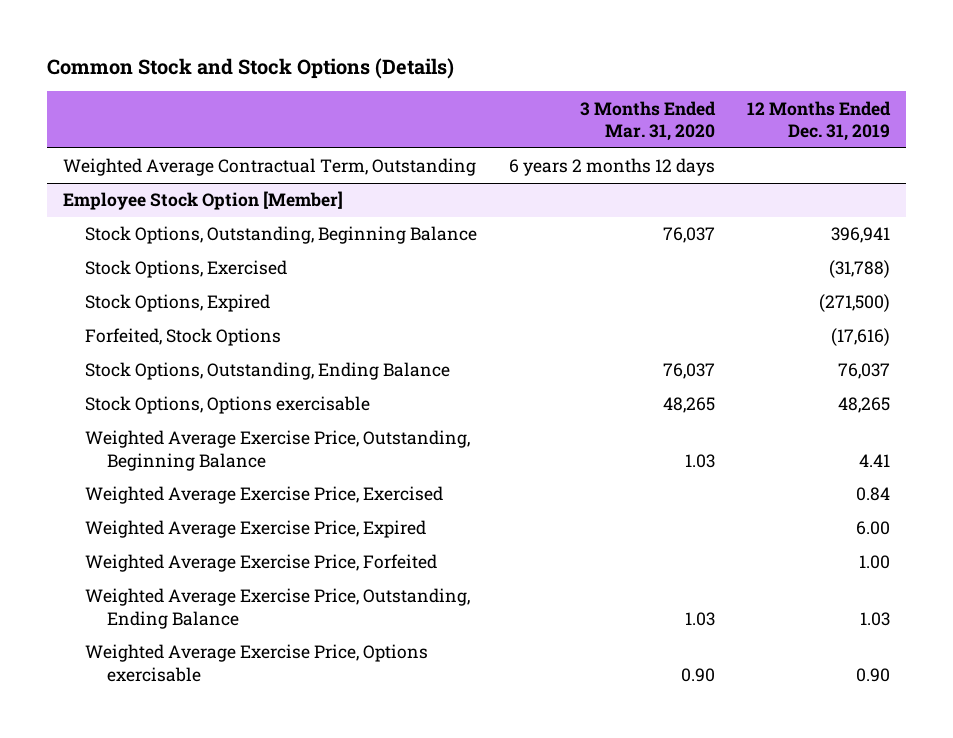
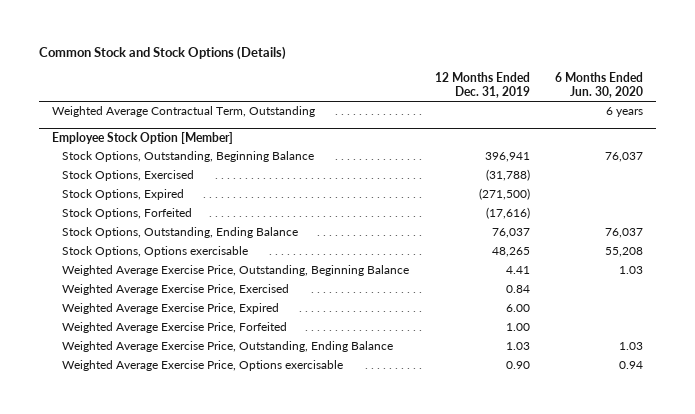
- | 3 Months Ended Mar. 31, 2020 | 12 Months Ended Dec. 31, 2019
+ | 12 Months Ended Dec. 31, 2019 | 6 Months Ended Jun. 30, 2020
@ Employee Stock Option [Member]
- Forfeited, Stock Options | | (17,616)
+ Stock Options, Forfeited | (17,616) |

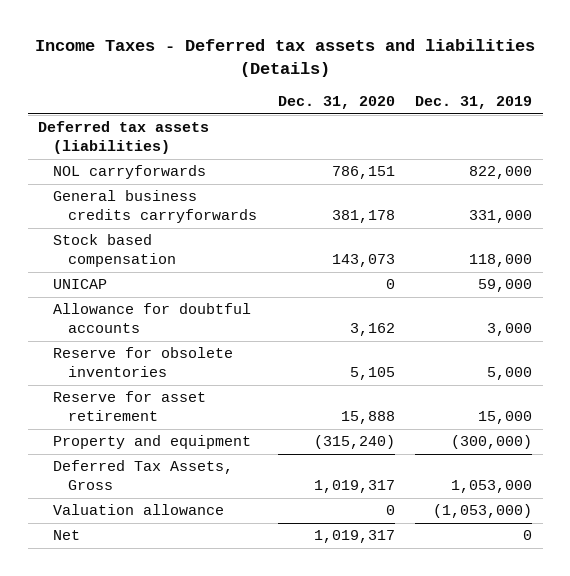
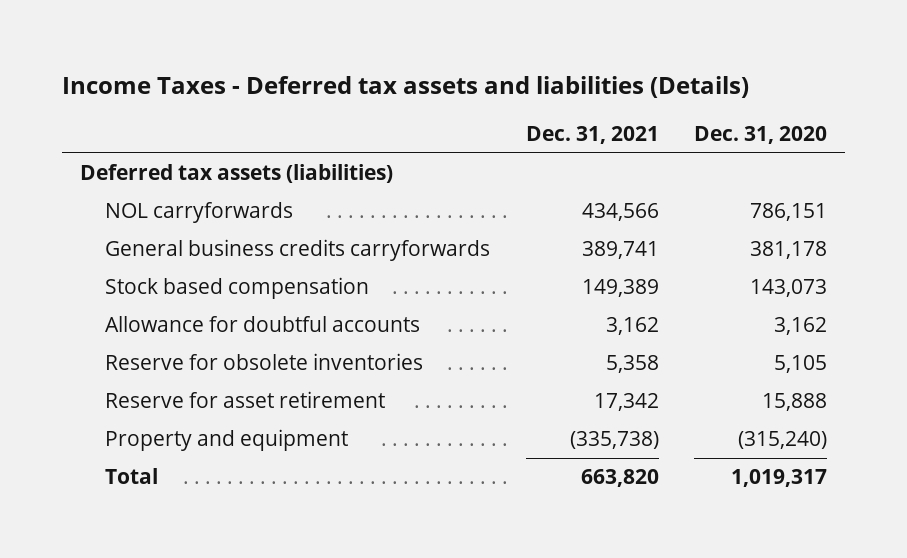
- | Dec. 31, 2020 | Dec. 31, 2019
+ | Dec. 31, 2021 | Dec. 31, 2020
- UNICAP | 0 | 59,000
- Deferred Tax Assets, Gross | 1,019,317 | 1,053,000
- Valuation allowance | 0 | (1,053,000)
- Net | 1,019,317 | 0
+ Total | 663,820 | 1,019,317

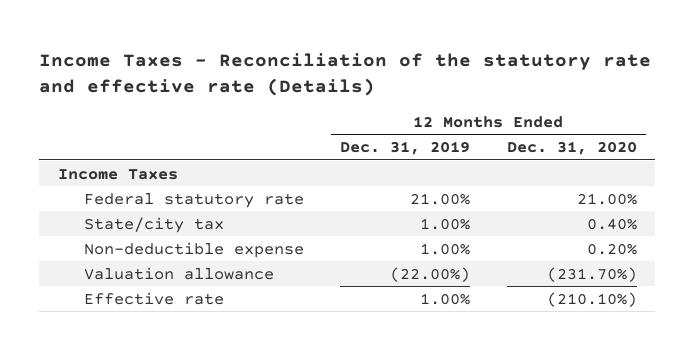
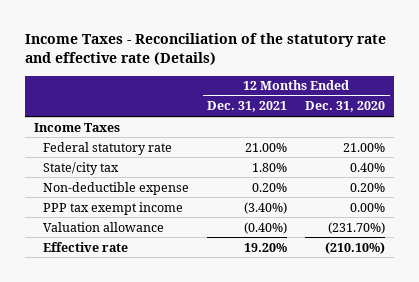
- | 12 Months Ended Dec. 31, 2019 | 12 Months Ended Dec. 31, 2020
+ | 12 Months Ended Dec. 31, 2021 | 12 Months Ended Dec. 31, 2020
+ PPP tax exempt income | (3.40%) | 0.00%

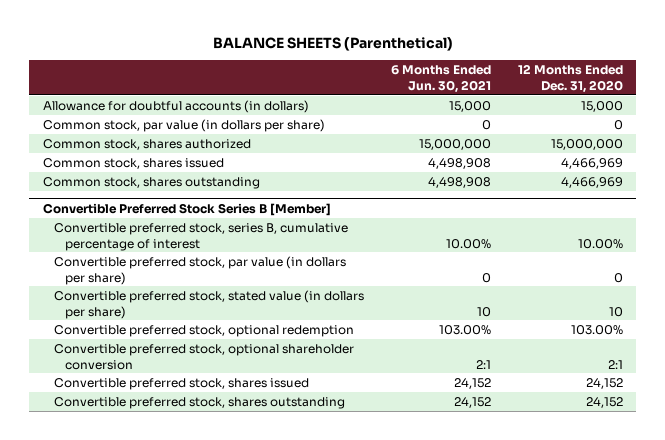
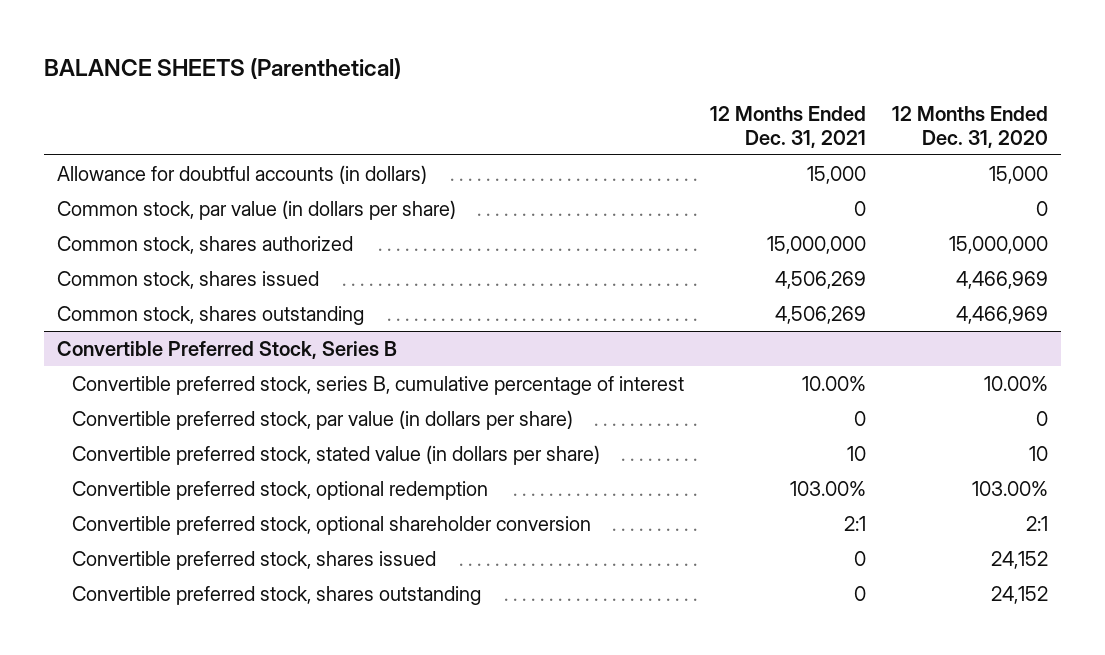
- | 6 Months Ended Jun. 30, 2021 | 12 Months Ended Dec. 31, 2020
+ | 12 Months Ended Dec. 31, 2021 | 12 Months Ended Dec. 31, 2020
- Convertible Preferred Stock Series B [Member]
+ Convertible Preferred Stock, Series B

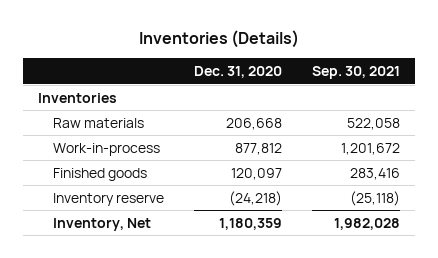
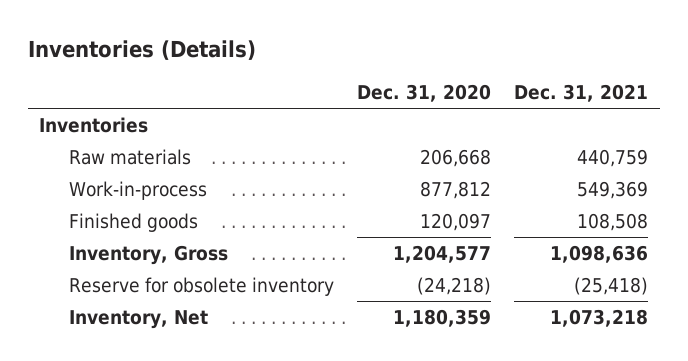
- | Dec. 31, 2020 | Sep. 30, 2021
+ | Dec. 31, 2020 | Dec. 31, 2021
- Inventory reserve | (24,218) | (25,118)
+ Inventory, Gross | 1,204,577 | 1,098,636
+ Reserve for obsolete inventory | (24,218) | (25,418)

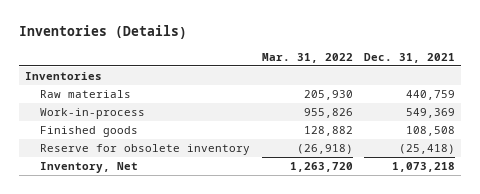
- | Dec. 31, 2020 | Dec. 31, 2021
+ | Mar. 31, 2022 | Dec. 31, 2021
- Inventory, Gross | 1,204,577 | 1,098,636

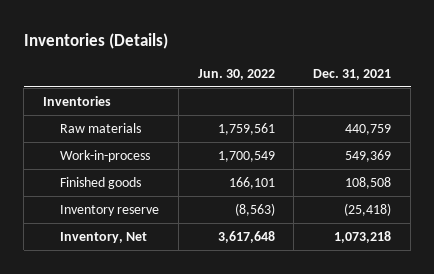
- | Mar. 31, 2022 | Dec. 31, 2021
+ | Jun. 30, 2022 | Dec. 31, 2021
- Reserve for obsolete inventory | (26,918) | (25,418)
+ Inventory reserve | (8,563) | (25,418)

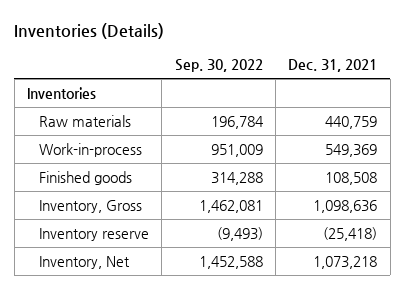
- | Jun. 30, 2022 | Dec. 31, 2021
+ | Sep. 30, 2022 | Dec. 31, 2021
+ Inventory, Gross | 1,462,081 | 1,098,636

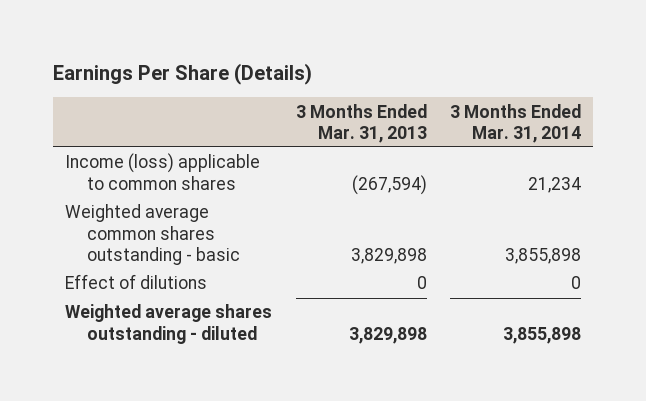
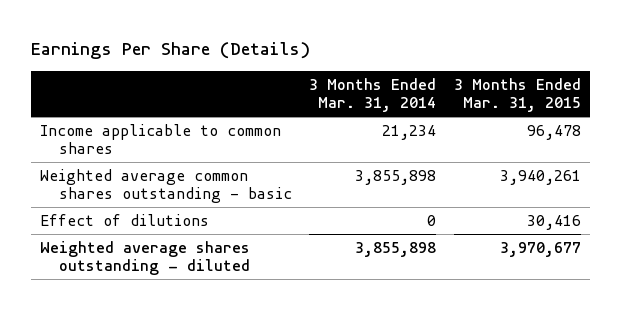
- | 3 Months Ended Mar. 31, 2013 | 3 Months Ended Mar. 31, 2014
+ | 3 Months Ended Mar. 31, 2014 | 3 Months Ended Mar. 31, 2015
- Income (loss) applicable to common shares | (267,594) | 21,234
+ Income applicable to common shares | 21,234 | 96,478

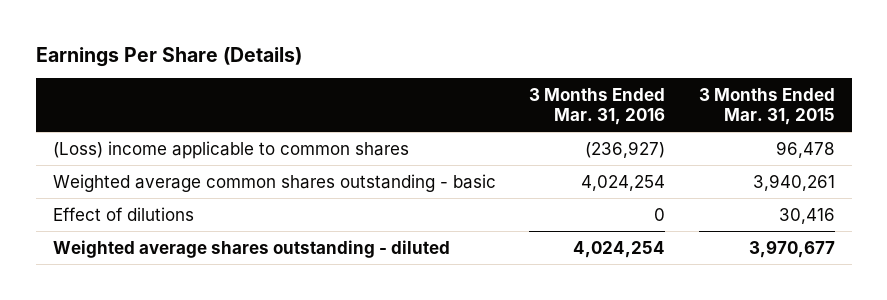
- | 3 Months Ended Mar. 31, 2014 | 3 Months Ended Mar. 31, 2015
+ | 3 Months Ended Mar. 31, 2016 | 3 Months Ended Mar. 31, 2015
- Income applicable to common shares | 21,234 | 96,478
+ (Loss) income applicable to common shares | (236,927) | 96,478

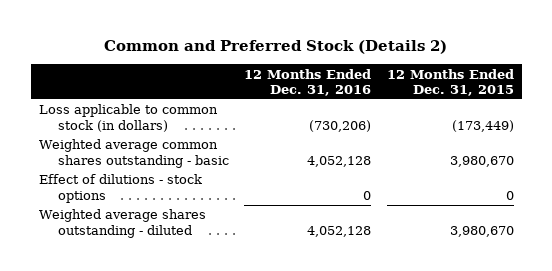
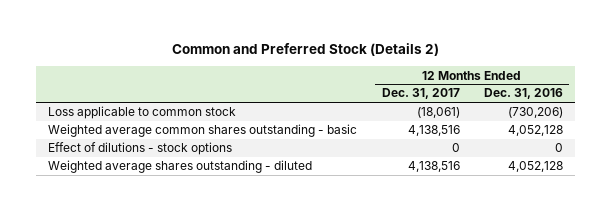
- | 12 Months Ended Dec. 31, 2016 | 12 Months Ended Dec. 31, 2015
+ | 12 Months Ended Dec. 31, 2017 | 12 Months Ended Dec. 31, 2016
- Loss applicable to common stock (in dollars) | (730,206) | (173,449)
+ Loss applicable to common stock | (18,061) | (730,206)

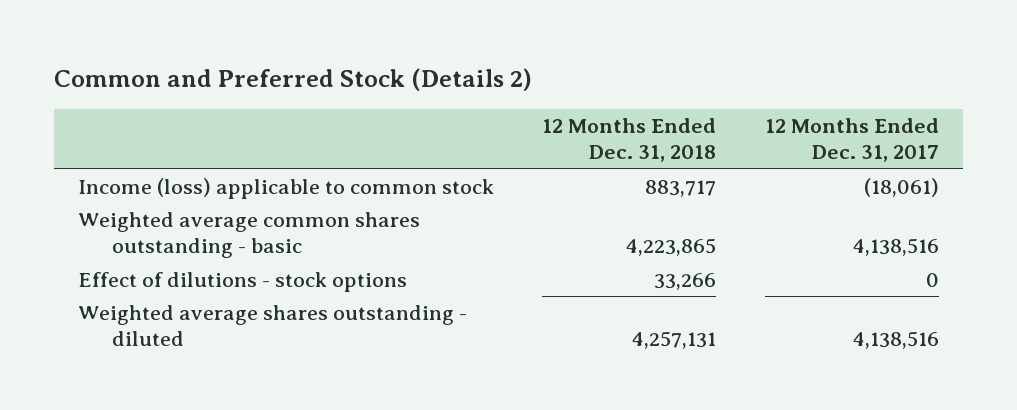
- | 12 Months Ended Dec. 31, 2017 | 12 Months Ended Dec. 31, 2016
+ | 12 Months Ended Dec. 31, 2018 | 12 Months Ended Dec. 31, 2017
- Loss applicable to common stock | (18,061) | (730,206)
+ Income (loss) applicable to common stock | 883,717 | (18,061)

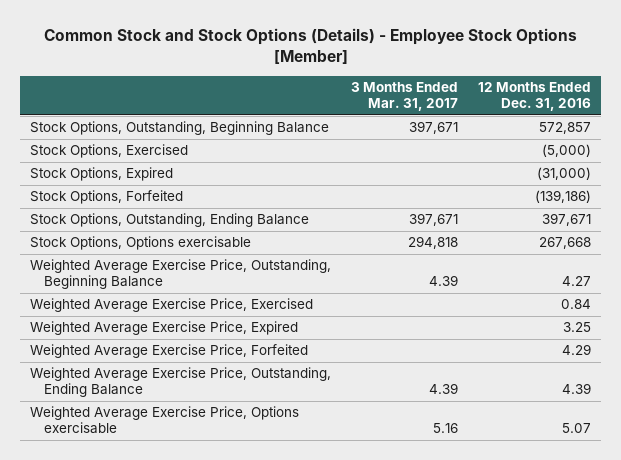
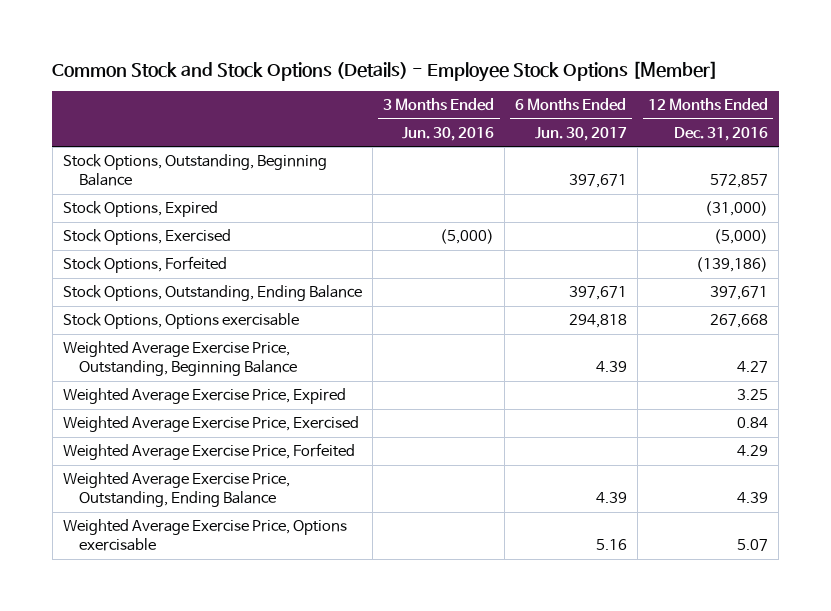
- | 3 Months Ended Mar. 31, 2017 | 12 Months Ended Dec. 31, 2016
+ | 3 Months Ended Jun. 30, 2016 | 6 Months Ended Jun. 30, 2017 | 12 Months Ended Dec. 31, 2016
moved down: Stock Options, Exercised | (5,000) | | (5,000)
moved down: Weighted Average Exercise Price, Exercised | | | 0.84

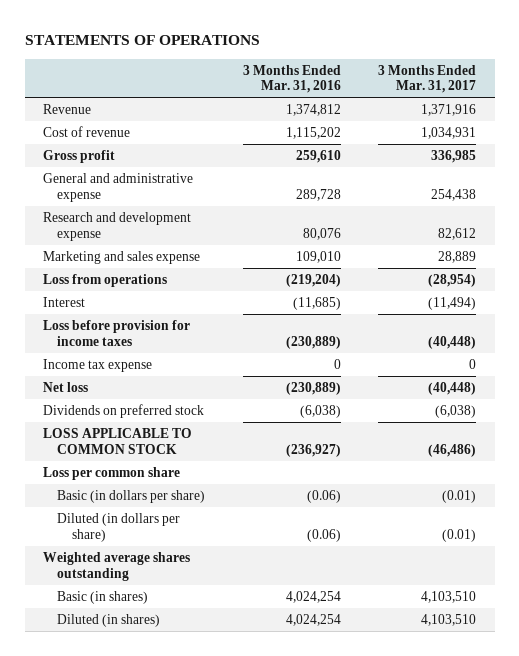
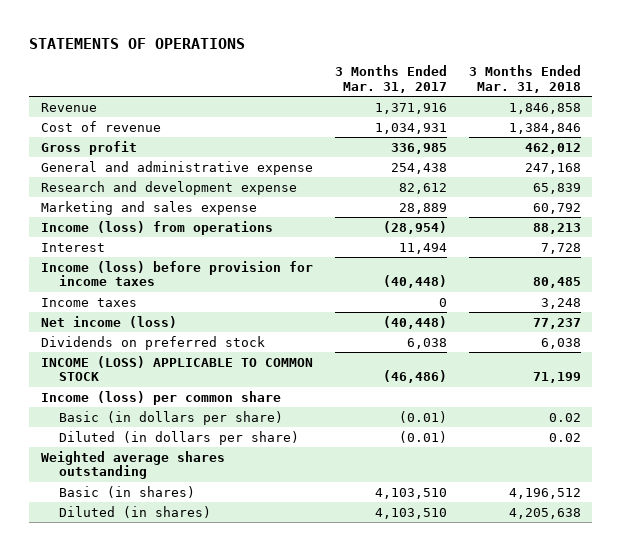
- | 3 Months Ended Mar. 31, 2016 | 3 Months Ended Mar. 31, 2017
+ | 3 Months Ended Mar. 31, 2017 | 3 Months Ended Mar. 31, 2018
- Loss from operations | (219,204) | (28,954)
- Interest | (11,685) | (11,494)
- Loss before provision for income taxes | (230,889) | (40,448)
- Income tax expense | 0 | 0
- Net loss | (230,889) | (40,448)
- Dividends on preferred stock | (6,038) | (6,038)
- LOSS APPLICABLE TO COMMON STOCK | (236,927) | (46,486)
- Loss per common share
+ Income (loss) from operations | (28,954) | 88,213
+ Interest | 11,494 | 7,728
+ Income (loss) before provision for income taxes | (40,448) | 80,485
+ Income taxes | 0 | 3,248
+ Net income (loss) | (40,448) | 77,237
+ Dividends on preferred stock | 6,038 | 6,038
+ INCOME (LOSS) APPLICABLE TO COMMON STOCK | (46,486) | 71,199
+ Income (loss) per common share

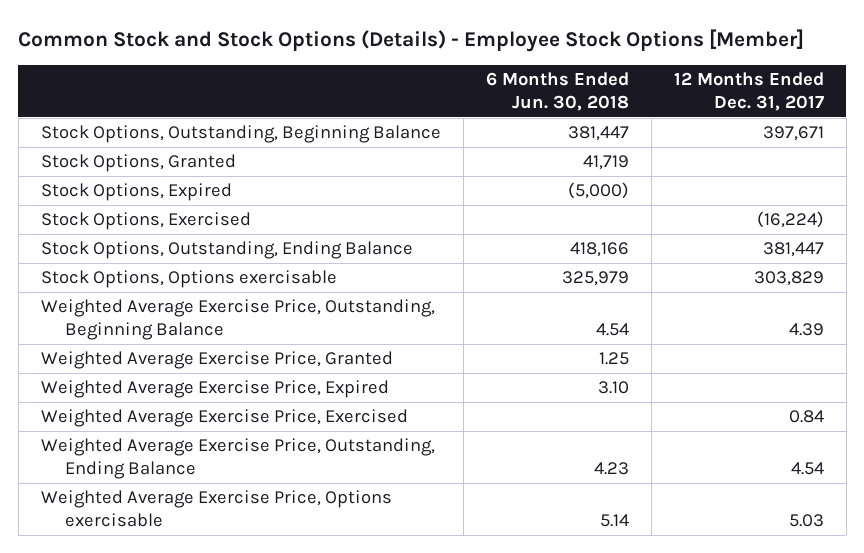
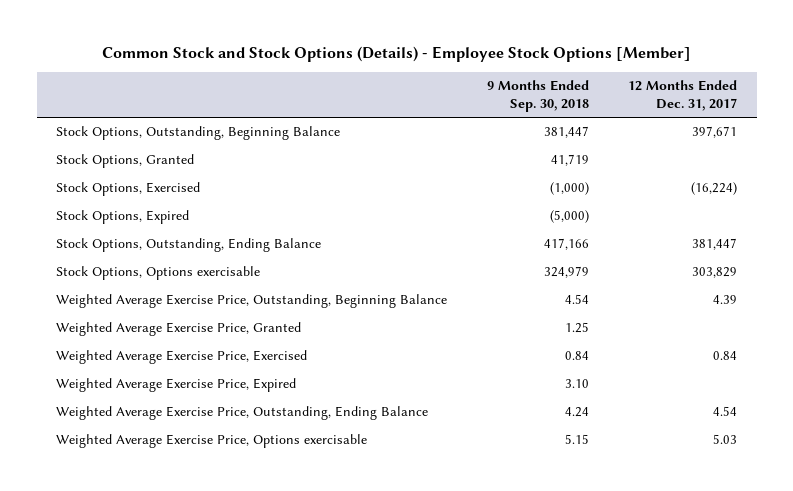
- | 6 Months Ended Jun. 30, 2018 | 12 Months Ended Dec. 31, 2017
+ | 9 Months Ended Sep. 30, 2018 | 12 Months Ended Dec. 31, 2017
moved down: Stock Options, Expired | (5,000) |
moved down: Weighted Average Exercise Price, Expired | 3.10 |

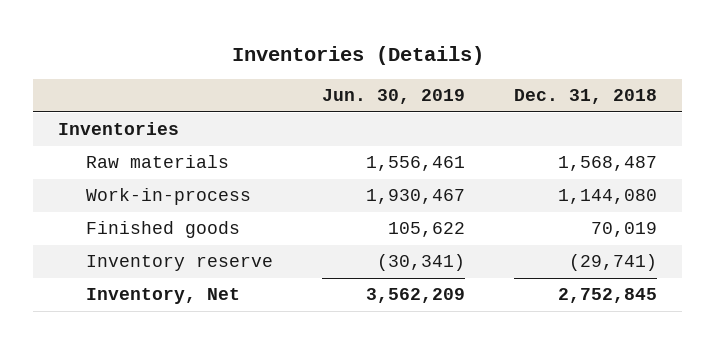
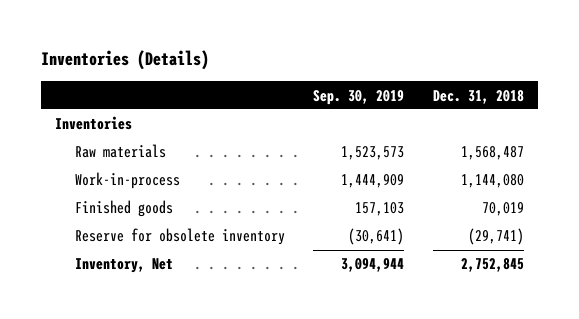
- | Jun. 30, 2019 | Dec. 31, 2018
+ | Sep. 30, 2019 | Dec. 31, 2018
- Inventory reserve | (30,341) | (29,741)
+ Reserve for obsolete inventory | (30,641) | (29,741)

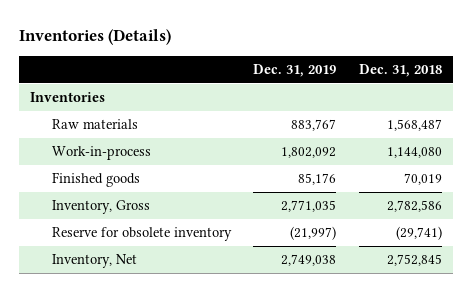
- | Sep. 30, 2019 | Dec. 31, 2018
+ | Dec. 31, 2019 | Dec. 31, 2018
+ Inventory, Gross | 2,771,035 | 2,782,586

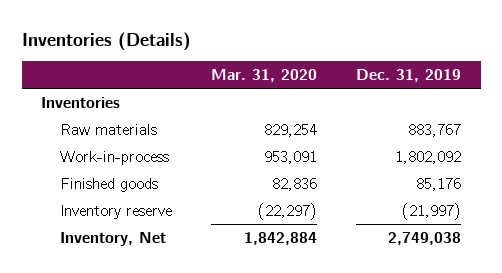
- | Dec. 31, 2019 | Dec. 31, 2018
+ | Mar. 31, 2020 | Dec. 31, 2019
- Inventory, Gross | 2,771,035 | 2,782,586
- Reserve for obsolete inventory | (21,997) | (29,741)
+ Inventory reserve | (22,297) | (21,997)

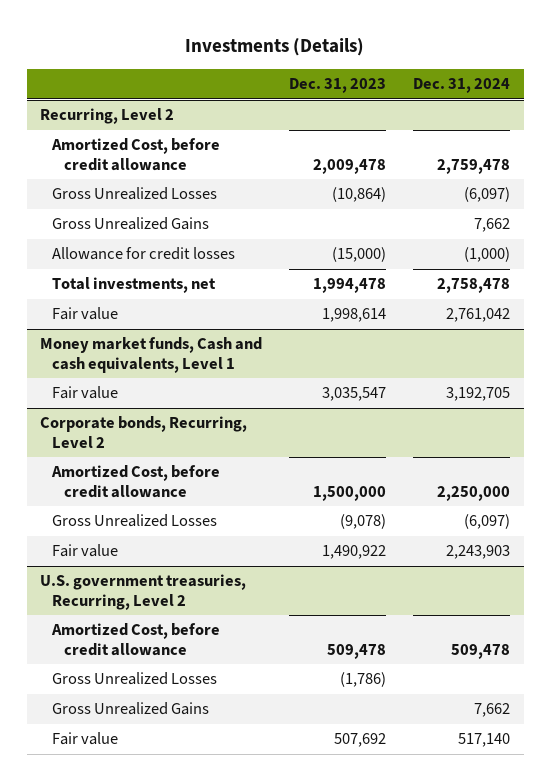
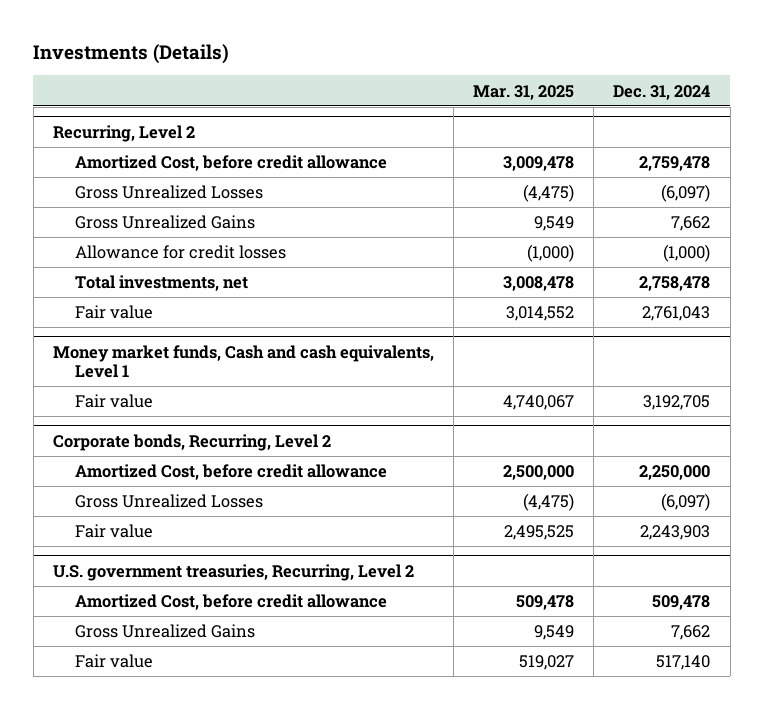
- | Dec. 31, 2023 | Dec. 31, 2024
+ | Mar. 31, 2025 | Dec. 31, 2024
@ Recurring, Level 2
- Fair value | 1,998,614 | 2,761,042
+ Fair value | 3,014,552 | 2,761,043
@ U.S. government treasuries, Recurring, Level 2
- Gross Unrealized Losses | (1,786) |

